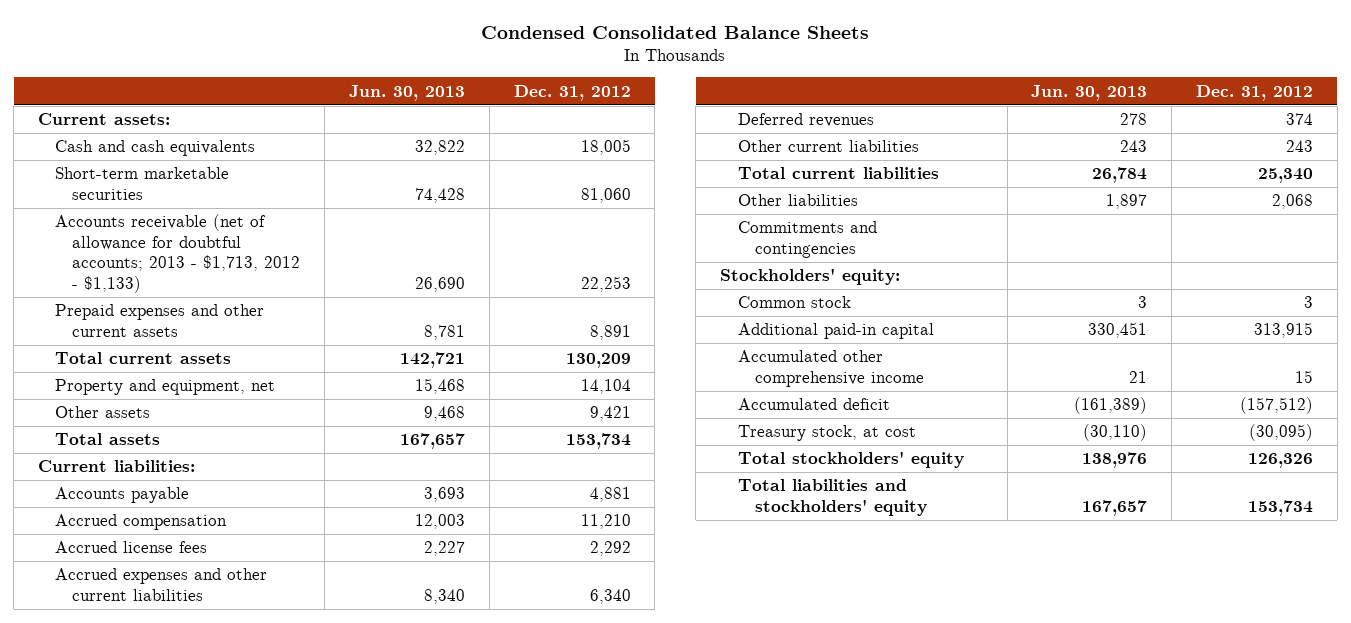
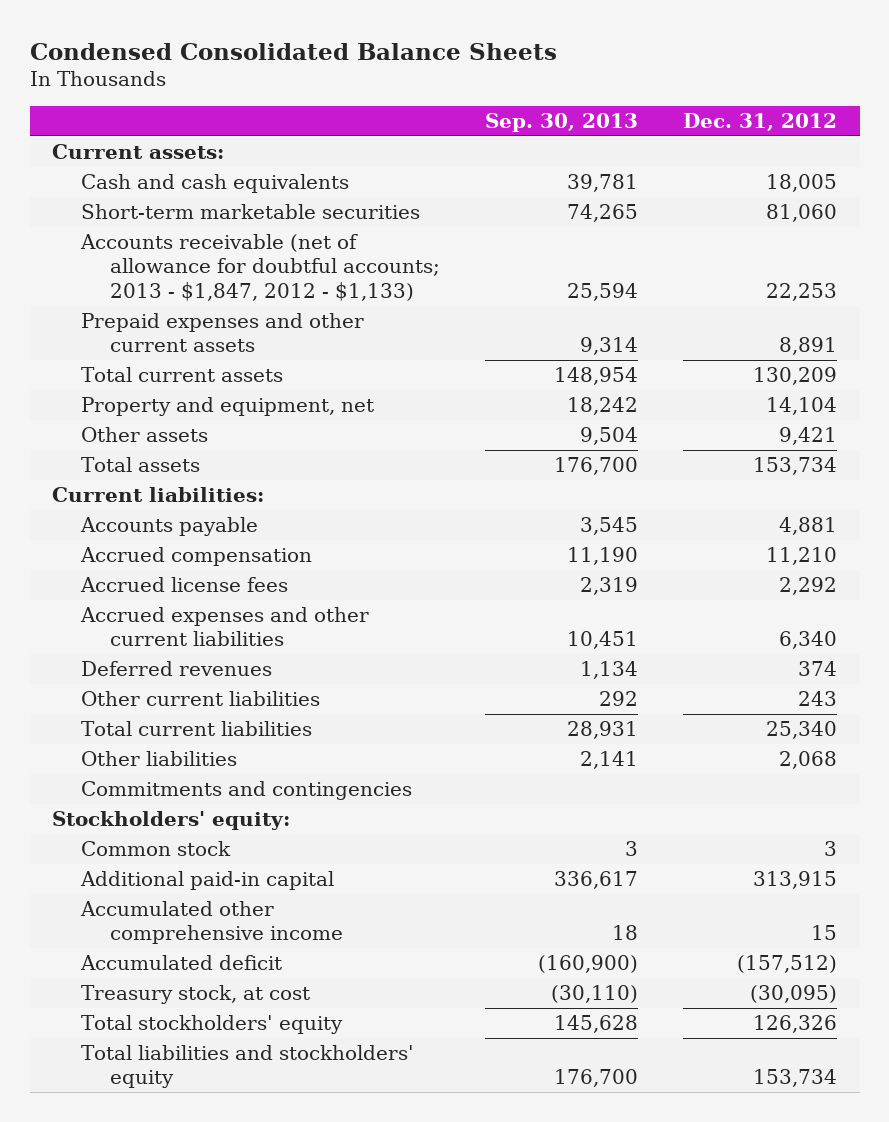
- | Jun. 30, 2013 | Dec. 31, 2012
+ | Sep. 30, 2013 | Dec. 31, 2012
- Accounts receivable (net of allowance for doubtful accounts; 2013 - $1,713, 2012 - $1,133) | 26,690 | 22,253
+ Accounts receivable (net of allowance for doubtful accounts; 2013 - $1,847, 2012 - $1,133) | 25,594 | 22,253

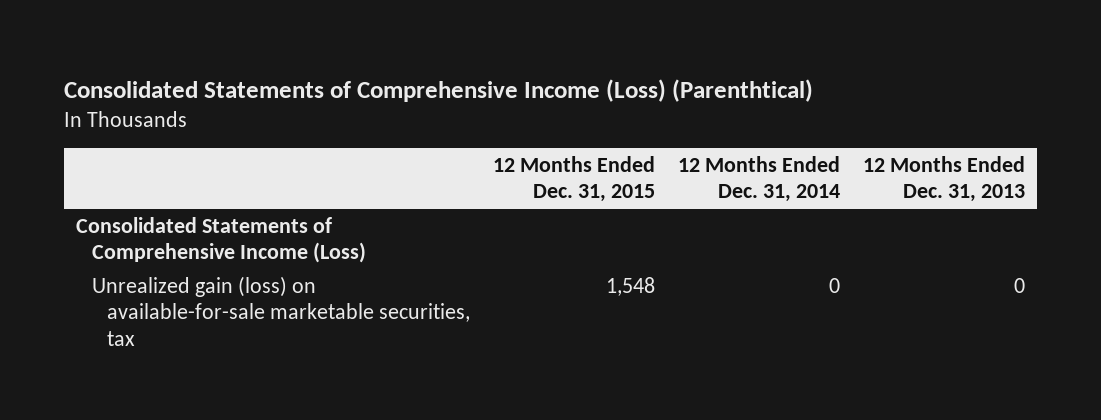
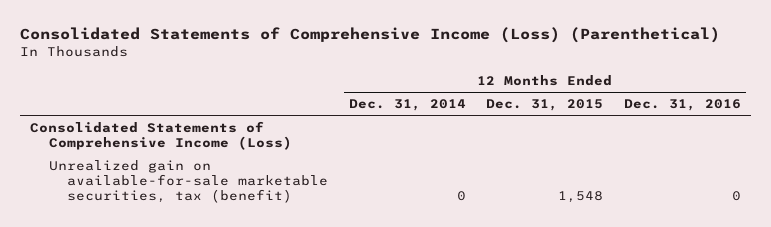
- Consolidated Statements of Comprehensive Income (Loss) (Parenthtical)
+ Consolidated Statements of Comprehensive Income (Loss) (Parenthetical)
- | 12 Months Ended Dec. 31, 2015 | 12 Months Ended Dec. 31, 2014 | 12 Months Ended Dec. 31, 2013
+ | 12 Months Ended Dec. 31, 2014 | 12 Months Ended Dec. 31, 2015 | 12 Months Ended Dec. 31, 2016
- Unrealized gain (loss) on available-for-sale marketable securities, tax | 1,548 | 0 | 0
+ Unrealized gain on available-for-sale marketable securities, tax (benefit) | 0 | 1,548 | 0

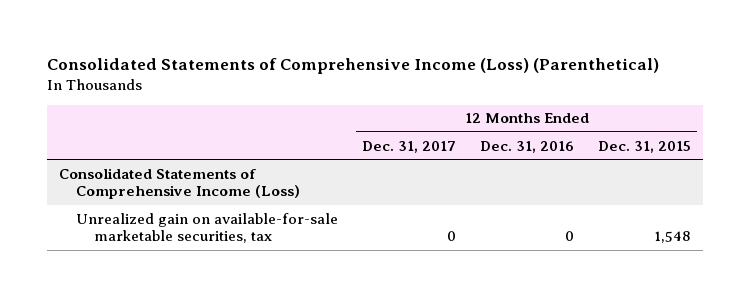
- | 12 Months Ended Dec. 31, 2014 | 12 Months Ended Dec. 31, 2015 | 12 Months Ended Dec. 31, 2016
+ | 12 Months Ended Dec. 31, 2017 | 12 Months Ended Dec. 31, 2016 | 12 Months Ended Dec. 31, 2015
- Unrealized gain on available-for-sale marketable securities, tax (benefit) | 0 | 1,548 | 0
+ Unrealized gain on available-for-sale marketable securities, tax | 0 | 0 | 1,548

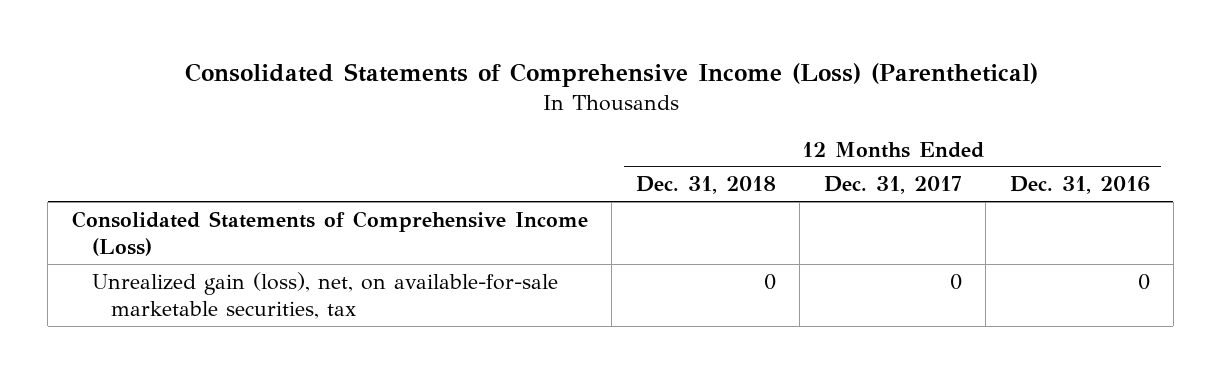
- | 12 Months Ended Dec. 31, 2017 | 12 Months Ended Dec. 31, 2016 | 12 Months Ended Dec. 31, 2015
+ | 12 Months Ended Dec. 31, 2018 | 12 Months Ended Dec. 31, 2017 | 12 Months Ended Dec. 31, 2016
- Unrealized gain on available-for-sale marketable securities, tax | 0 | 0 | 1,548
+ Unrealized gain (loss), net, on available-for-sale marketable securities, tax | 0 | 0 | 0

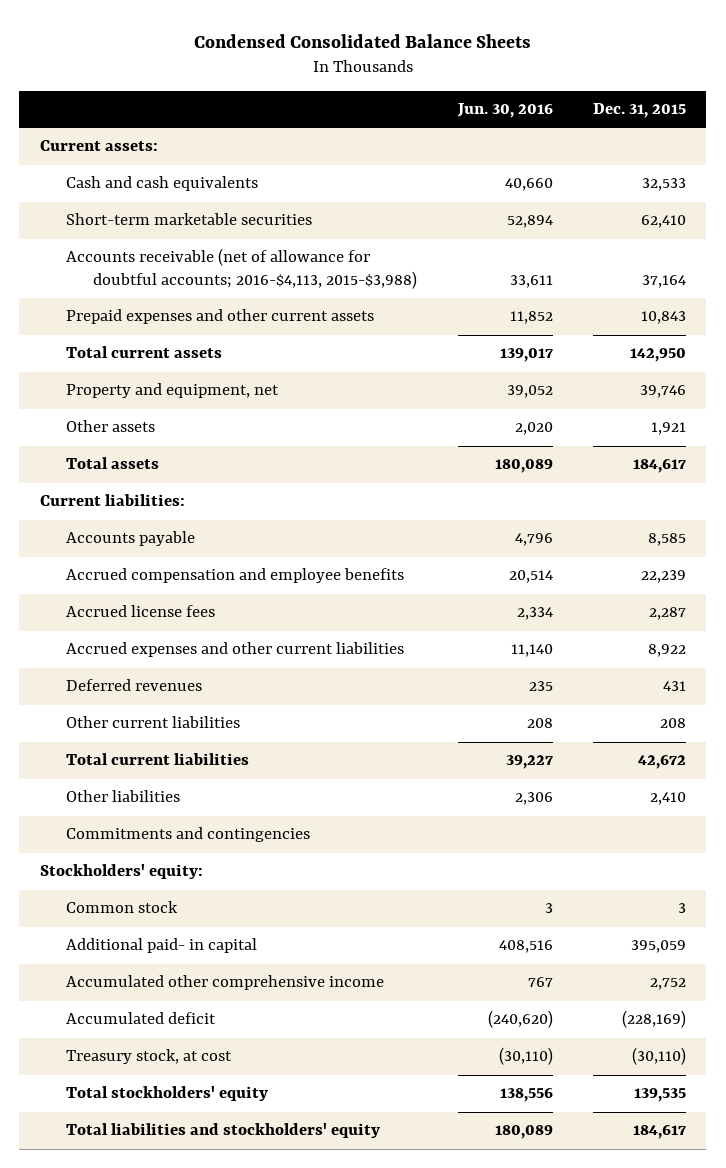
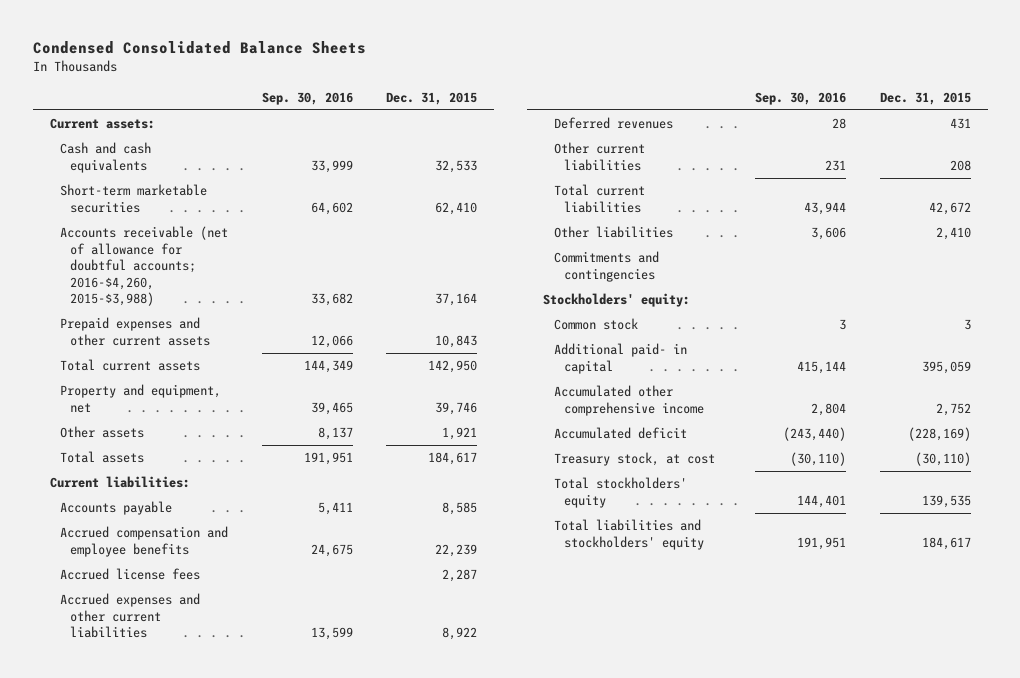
- | Jun. 30, 2016 | Dec. 31, 2015
+ | Sep. 30, 2016 | Dec. 31, 2015
- Accounts receivable (net of allowance for doubtful accounts; 2016-$4,113, 2015-$3,988) | 33,611 | 37,164
+ Accounts receivable (net of allowance for doubtful accounts; 2016-$4,260, 2015-$3,988) | 33,682 | 37,164

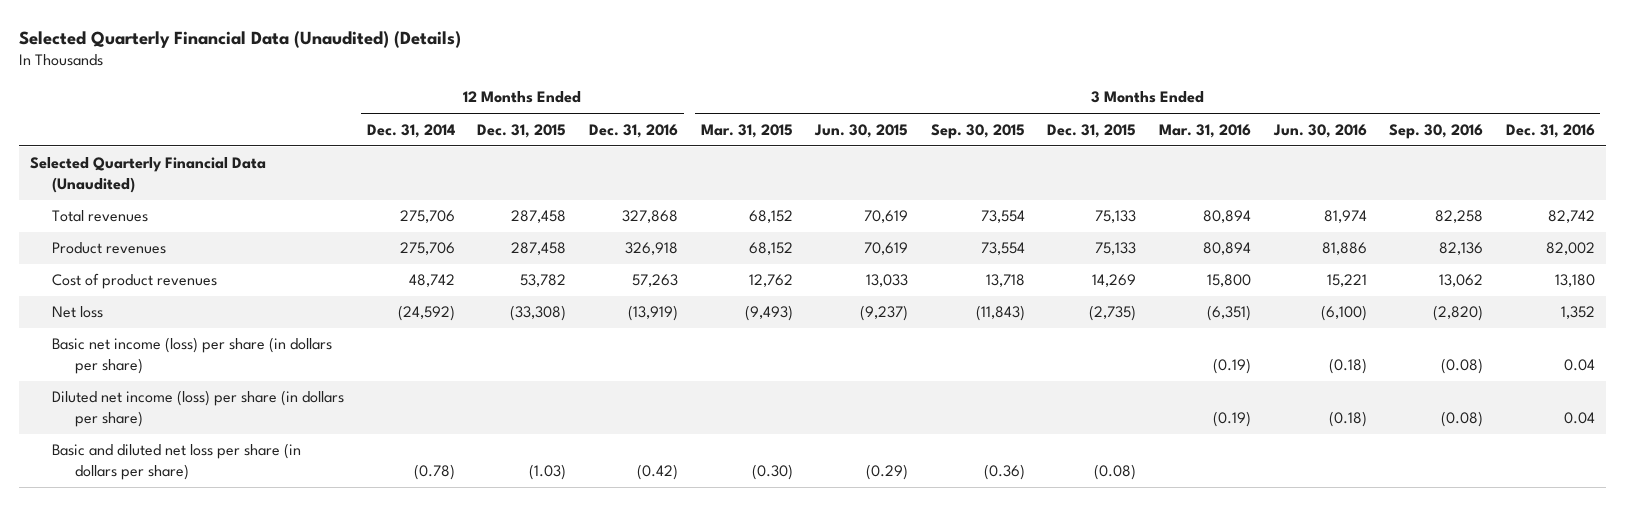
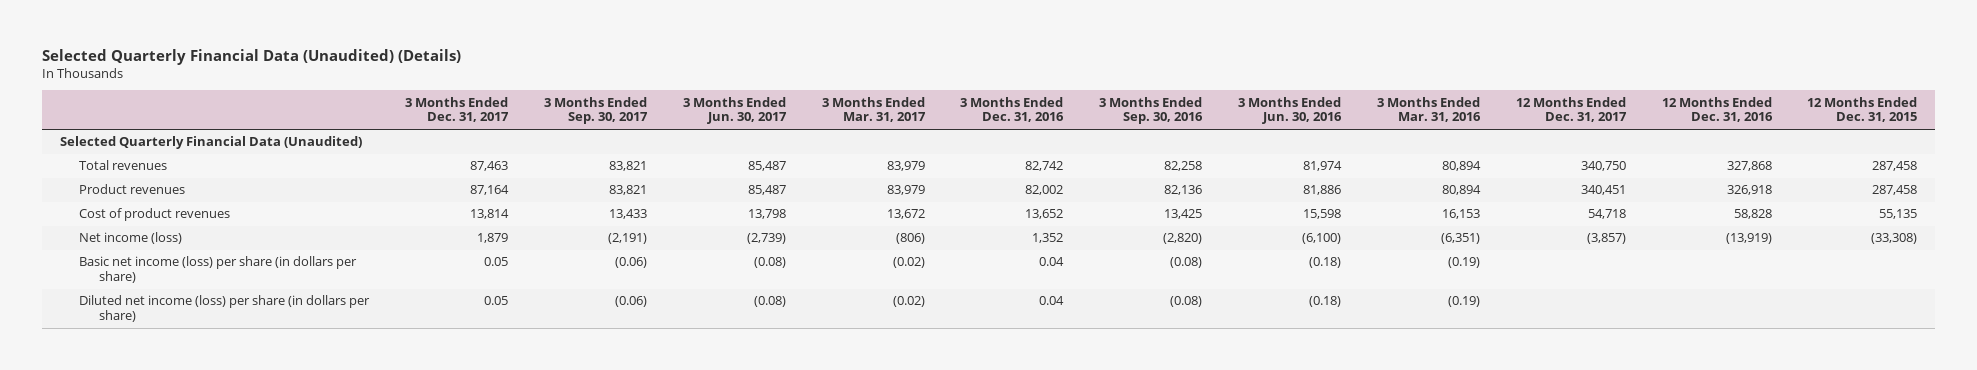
- | 12 Months Ended Dec. 31, 2014 | 12 Months Ended Dec. 31, 2015 | 12 Months Ended Dec. 31, 2016 | 3 Months Ended Mar. 31, 2015 | 3 Months Ended Jun. 30, 2015 | 3 Months Ended Sep. 30, 2015 | 3 Months Ended Dec. 31, 2015 | 3 Months Ended Mar. 31, 2016 | 3 Months Ended Jun. 30, 2016 | 3 Months Ended Sep. 30, 2016 | 3 Months Ended Dec. 31, 2016
+ | 3 Months Ended Dec. 31, 2017 | 3 Months Ended Sep. 30, 2017 | 3 Months Ended Jun. 30, 2017 | 3 Months Ended Mar. 31, 2017 | 3 Months Ended Dec. 31, 2016 | 3 Months Ended Sep. 30, 2016 | 3 Months Ended Jun. 30, 2016 | 3 Months Ended Mar. 31, 2016 | 12 Months Ended Dec. 31, 2017 | 12 Months Ended Dec. 31, 2016 | 12 Months Ended Dec. 31, 2015
- Cost of product revenues | 48,742 | 53,782 | 57,263 | 12,762 | 13,033 | 13,718 | 14,269 | 15,800 | 15,221 | 13,062 | 13,180
- Net loss | (24,592) | (33,308) | (13,919) | (9,493) | (9,237) | (11,843) | (2,735) | (6,351) | (6,100) | (2,820) | 1,352
+ Cost of product revenues | 13,814 | 13,433 | 13,798 | 13,672 | 13,652 | 13,425 | 15,598 | 16,153 | 54,718 | 58,828 | 55,135
+ Net income (loss) | 1,879 | (2,191) | (2,739) | (806) | 1,352 | (2,820) | (6,100) | (6,351) | (3,857) | (13,919) | (33,308)
- Basic and diluted net loss per share (in dollars per share) | (0.78) | (1.03) | (0.42) | (0.30) | (0.29) | (0.36) | (0.08) | | | |

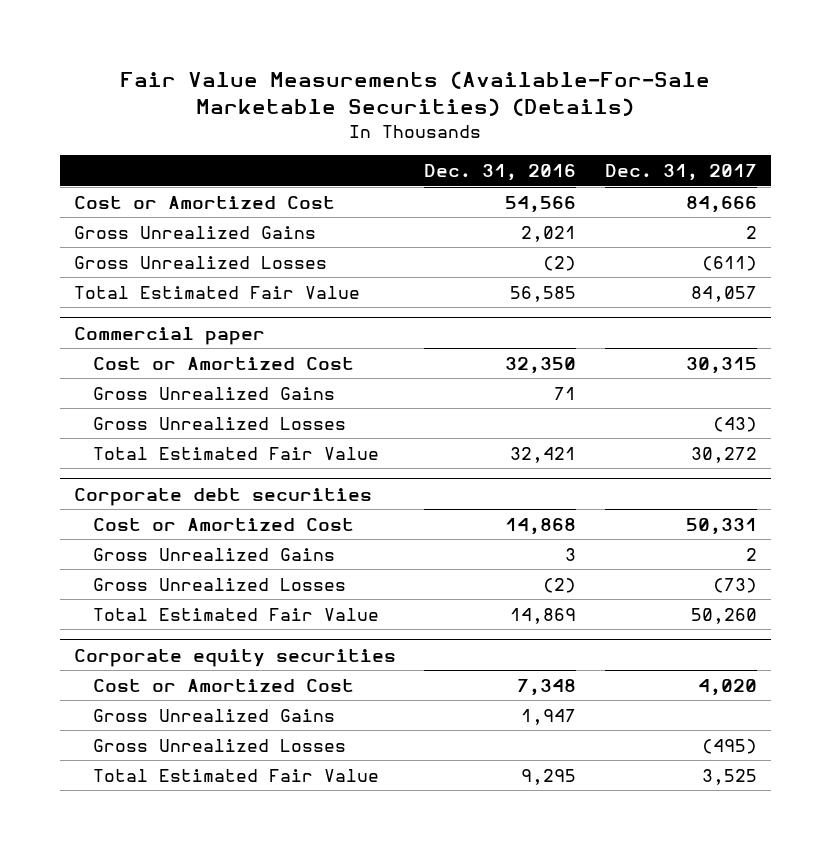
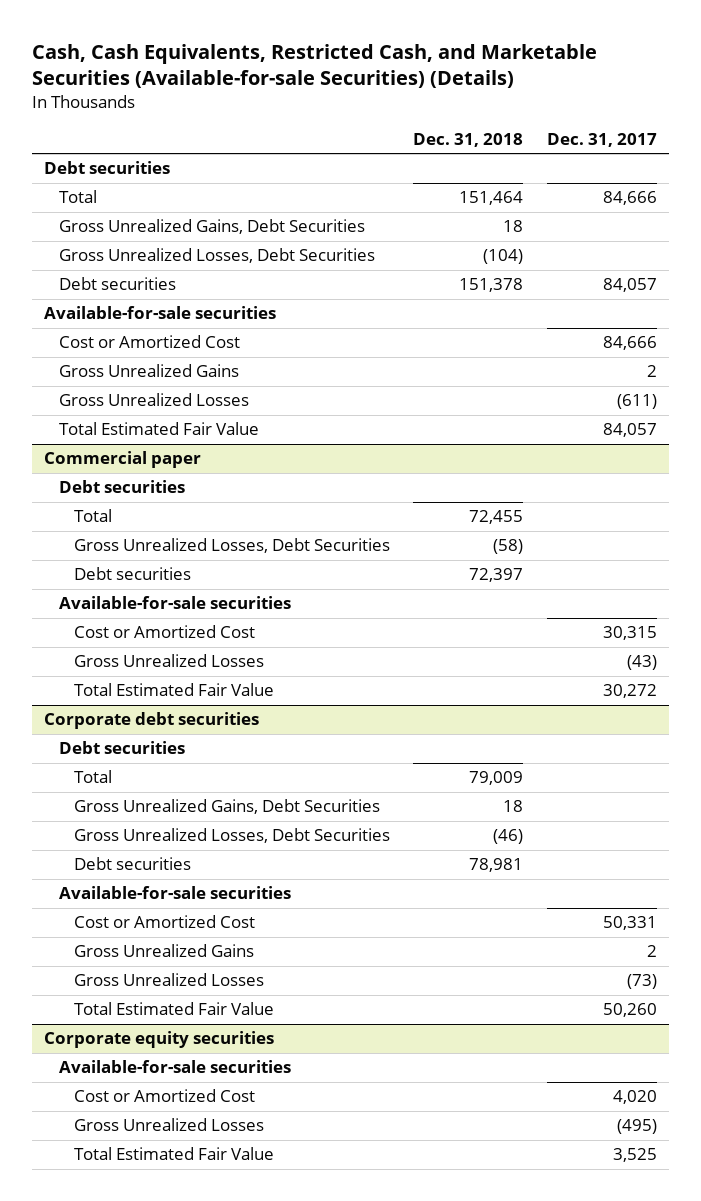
- Fair Value Measurements (Available-For-Sale Marketable Securities) (Details)
+ Cash, Cash Equivalents, Restricted Cash, and Marketable Securities (Available-for-sale Securities) (Details)
- | Dec. 31, 2016 | Dec. 31, 2017
+ | Dec. 31, 2018 | Dec. 31, 2017
+ Debt securities
+ Total | 151,464 | 84,666
+ Gross Unrealized Gains, Debt Securities | 18 |
+ Gross Unrealized Losses, Debt Securities | (104) |
+ Debt securities | 151,378 | 84,057
+ Available-for-sale securities
@ Commercial paper
+ Debt securities
+ Total | 72,455 |
+ Gross Unrealized Losses, Debt Securities | (58) |
+ Debt securities | 72,397 |
+ Available-for-sale securities
- Gross Unrealized Gains | 71 |
@ Corporate debt securities
+ Debt securities
+ Total | 79,009 |
+ Gross Unrealized Gains, Debt Securities | 18 |
+ Gross Unrealized Losses, Debt Securities | (46) |
+ Debt securities | 78,981 |
+ Available-for-sale securities
@ Corporate equity securities
+ Available-for-sale securities
- Gross Unrealized Gains | 1,947 |

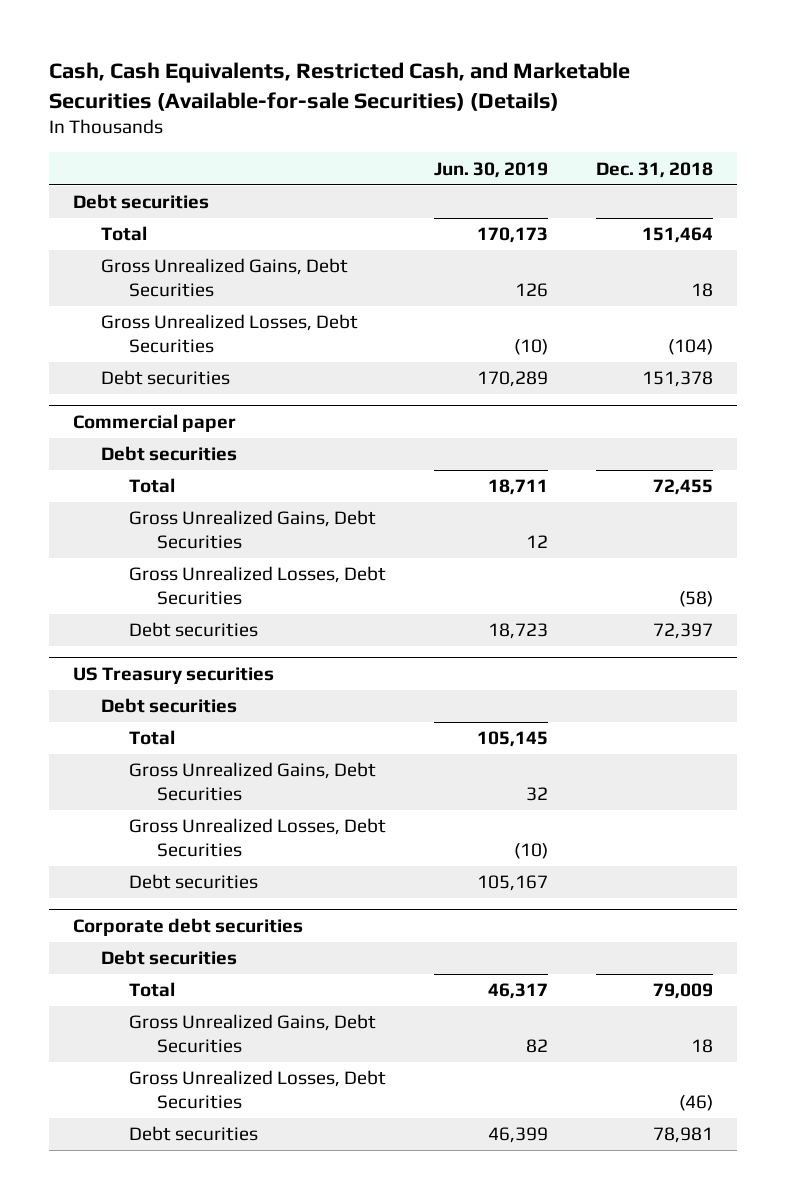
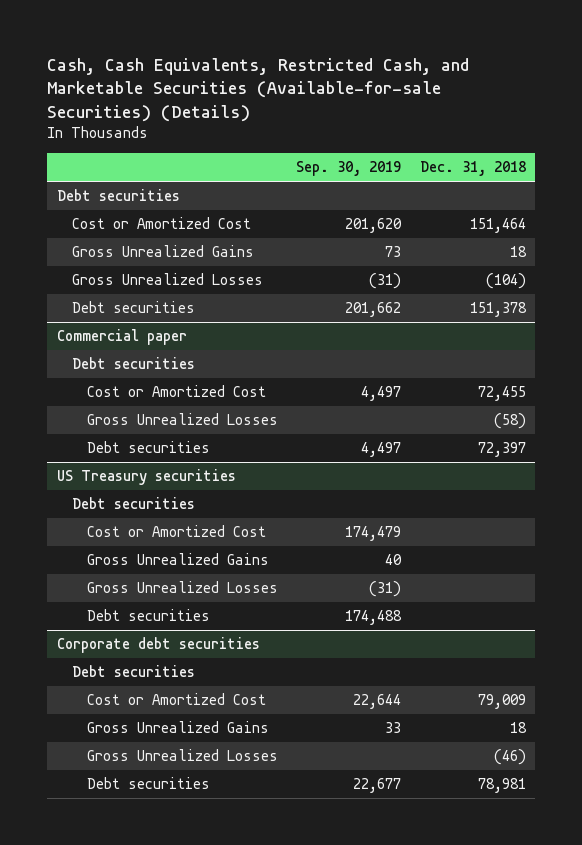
- | Jun. 30, 2019 | Dec. 31, 2018
+ | Sep. 30, 2019 | Dec. 31, 2018
- Total | 170,173 | 151,464
- Gross Unrealized Gains, Debt Securities | 126 | 18
- Gross Unrealized Losses, Debt Securities | (10) | (104)
+ Cost or Amortized Cost | 201,620 | 151,464
+ Gross Unrealized Gains | 73 | 18
+ Gross Unrealized Losses | (31) | (104)
@ Commercial paper
- Total | 18,711 | 72,455
- Gross Unrealized Gains, Debt Securities | 12 |
- Gross Unrealized Losses, Debt Securities | | (58)
+ Cost or Amortized Cost | 4,497 | 72,455
+ Gross Unrealized Losses | | (58)
@ US Treasury securities
- Total | 105,145 |
- Gross Unrealized Gains, Debt Securities | 32 |
- Gross Unrealized Losses, Debt Securities | (10) |
+ Cost or Amortized Cost | 174,479 |
+ Gross Unrealized Gains | 40 |
+ Gross Unrealized Losses | (31) |
@ Corporate debt securities
- Total | 46,317 | 79,009
- Gross Unrealized Gains, Debt Securities | 82 | 18
- Gross Unrealized Losses, Debt Securities | | (46)
+ Cost or Amortized Cost | 22,644 | 79,009
+ Gross Unrealized Gains | 33 | 18
+ Gross Unrealized Losses | | (46)

